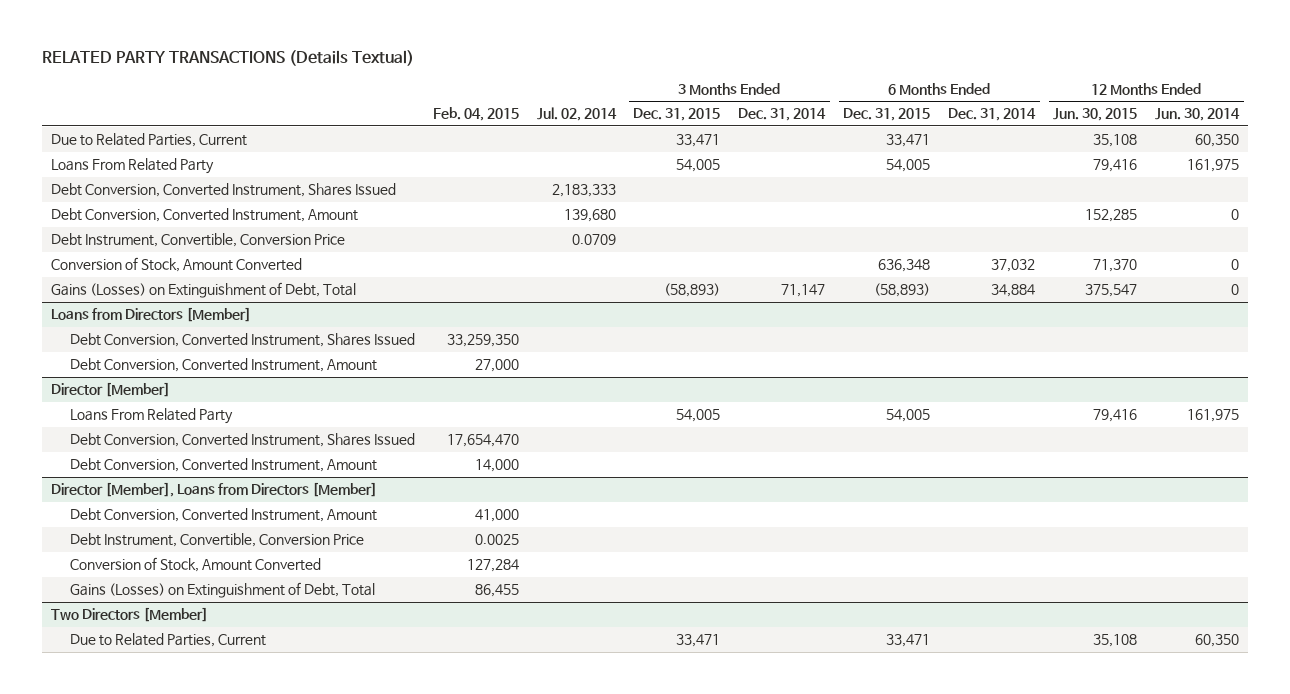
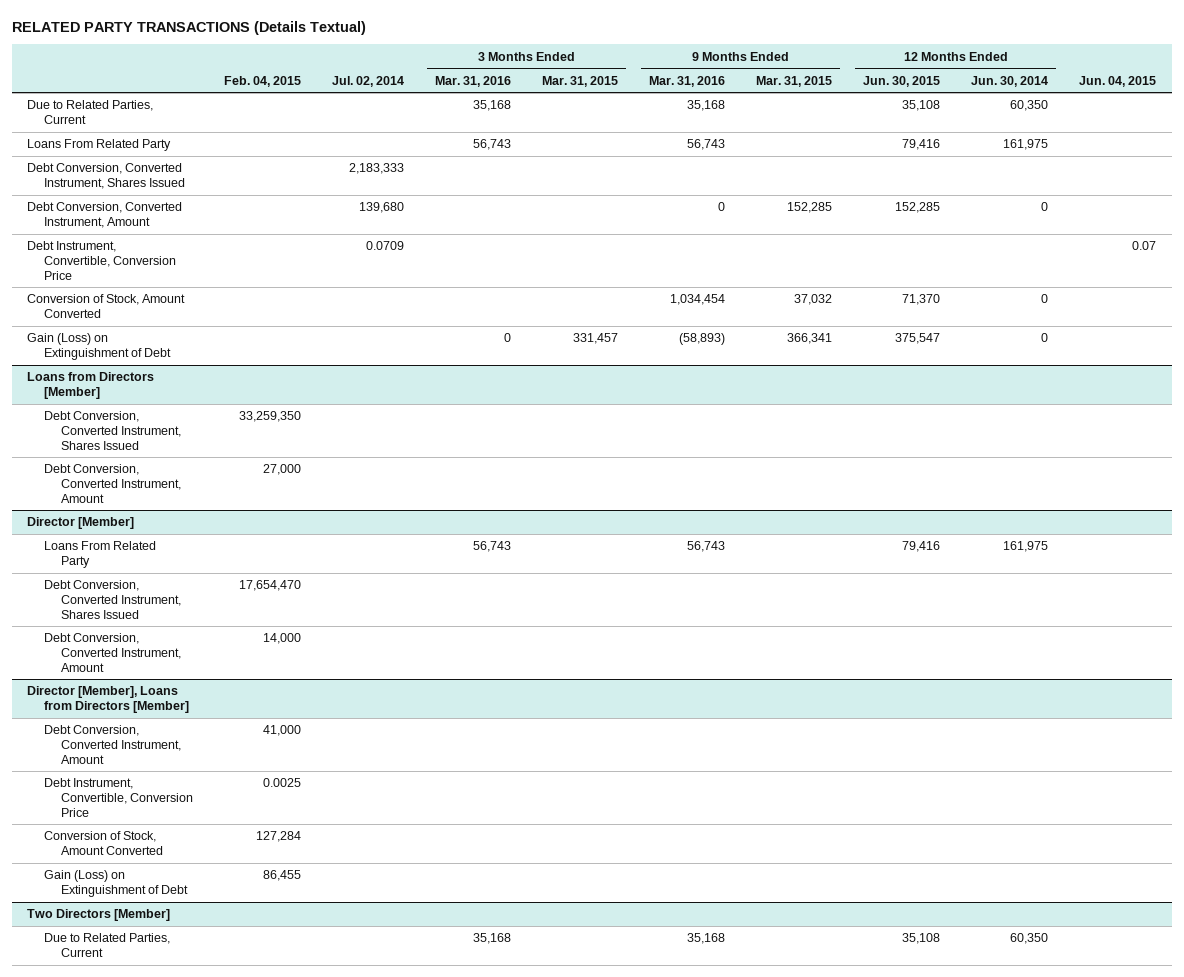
- | Feb. 04, 2015 | Jul. 02, 2014 | 3 Months Ended Dec. 31, 2015 | 3 Months Ended Dec. 31, 2014 | 6 Months Ended Dec. 31, 2015 | 6 Months Ended Dec. 31, 2014 | 12 Months Ended Jun. 30, 2015 | 12 Months Ended Jun. 30, 2014
+ | Feb. 04, 2015 | Jul. 02, 2014 | 3 Months Ended Mar. 31, 2016 | 3 Months Ended Mar. 31, 2015 | 9 Months Ended Mar. 31, 2016 | 9 Months Ended Mar. 31, 2015 | 12 Months Ended Jun. 30, 2015 | 12 Months Ended Jun. 30, 2014 | Jun. 04, 2015
- Gains (Losses) on Extinguishment of Debt, Total | | | (58,893) | 71,147 | (58,893) | 34,884 | 375,547 | 0
+ Gain (Loss) on Extinguishment of Debt | | | 0 | 331,457 | (58,893) | 366,341 | 375,547 | 0 |
@ Director [Member], Loans from Directors [Member]
- Gains (Losses) on Extinguishment of Debt, Total | 86,455 | | | | | | |
+ Gain (Loss) on Extinguishment of Debt | 86,455 | | | | | | | |

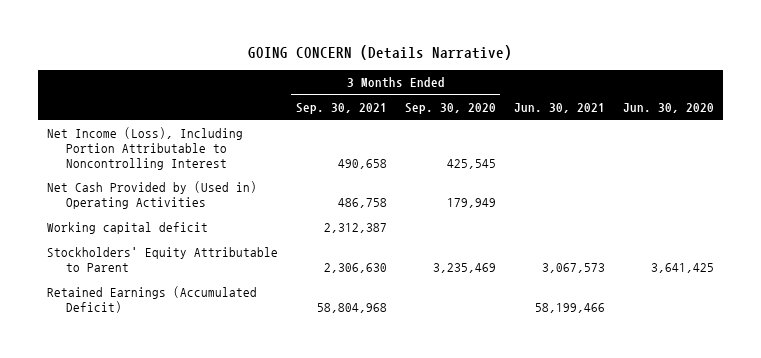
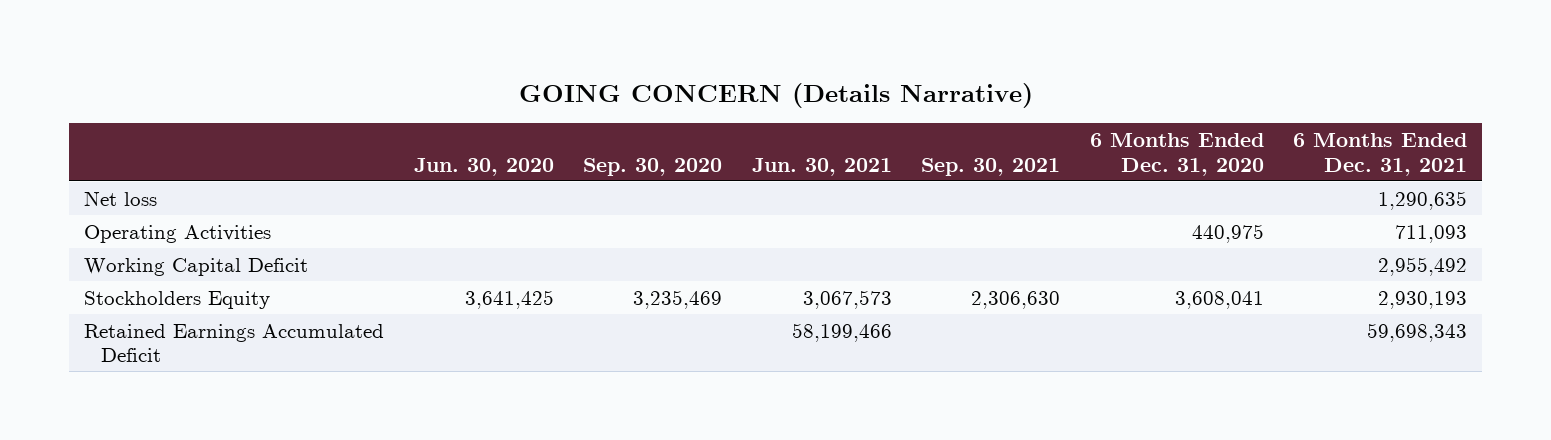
- | 3 Months Ended Sep. 30, 2021 | 3 Months Ended Sep. 30, 2020 | Jun. 30, 2021 | Jun. 30, 2020
+ | Jun. 30, 2020 | Sep. 30, 2020 | Jun. 30, 2021 | Sep. 30, 2021 | 6 Months Ended Dec. 31, 2020 | 6 Months Ended Dec. 31, 2021
- Net Income (Loss), Including Portion Attributable to Noncontrolling Interest | 490,658 | 425,545 | |
- Net Cash Provided by (Used in) Operating Activities | 486,758 | 179,949 | |
- Working capital deficit | 2,312,387 | | |
- Stockholders' Equity Attributable to Parent | 2,306,630 | 3,235,469 | 3,067,573 | 3,641,425
- Retained Earnings (Accumulated Deficit) | 58,804,968 | | 58,199,466 |
+ Net loss | | | | | | 1,290,635
+ Operating Activities | | | | | 440,975 | 711,093
+ Working Capital Deficit | | | | | | 2,955,492
+ Stockholders Equity | 3,641,425 | 3,235,469 | 3,067,573 | 2,306,630 | 3,608,041 | 2,930,193
+ Retained Earnings Accumulated Deficit | | | 58,199,466 | | | 59,698,343

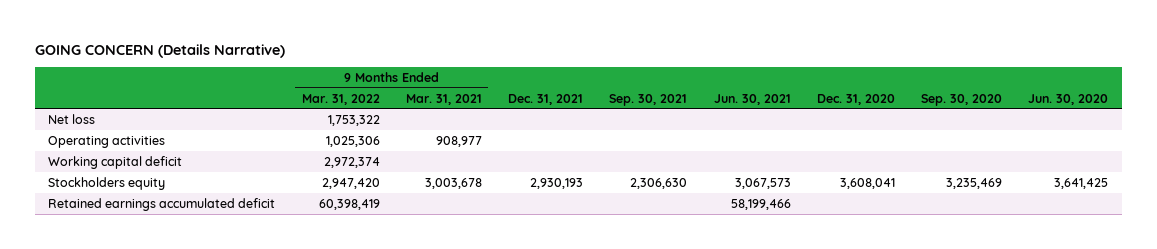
- | Jun. 30, 2020 | Sep. 30, 2020 | Jun. 30, 2021 | Sep. 30, 2021 | 6 Months Ended Dec. 31, 2020 | 6 Months Ended Dec. 31, 2021
+ | 9 Months Ended Mar. 31, 2022 | 9 Months Ended Mar. 31, 2021 | Dec. 31, 2021 | Sep. 30, 2021 | Jun. 30, 2021 | Dec. 31, 2020 | Sep. 30, 2020 | Jun. 30, 2020
- Operating Activities | | | | | 440,975 | 711,093
- Working Capital Deficit | | | | | | 2,955,492
- Stockholders Equity | 3,641,425 | 3,235,469 | 3,067,573 | 2,306,630 | 3,608,041 | 2,930,193
- Retained Earnings Accumulated Deficit | | | 58,199,466 | | | 59,698,343
+ Operating activities | 1,025,306 | 908,977 | | | | | |
+ Working capital deficit | 2,972,374 | | | | | | |
+ Stockholders equity | 2,947,420 | 3,003,678 | 2,930,193 | 2,306,630 | 3,067,573 | 3,608,041 | 3,235,469 | 3,641,425
+ Retained earnings accumulated deficit | 60,398,419 | | | | 58,199,466 | | |

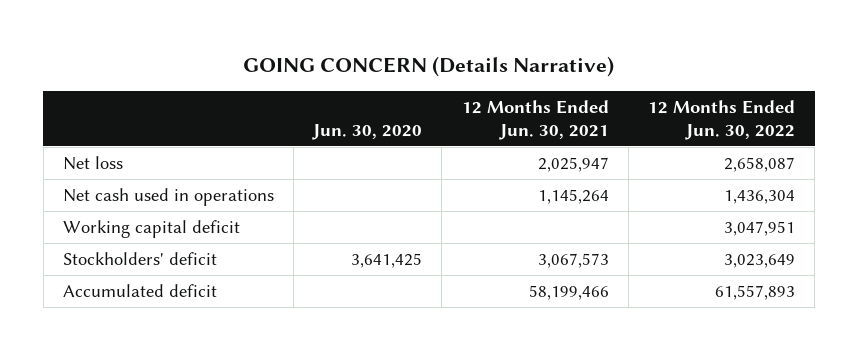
- | 9 Months Ended Mar. 31, 2022 | 9 Months Ended Mar. 31, 2021 | Dec. 31, 2021 | Sep. 30, 2021 | Jun. 30, 2021 | Dec. 31, 2020 | Sep. 30, 2020 | Jun. 30, 2020
+ | Jun. 30, 2020 | 12 Months Ended Jun. 30, 2021 | 12 Months Ended Jun. 30, 2022
- Operating activities | 1,025,306 | 908,977 | | | | | |
+ Net cash used in operations | | 1,145,264 | 1,436,304
- Stockholders equity | 2,947,420 | 3,003,678 | 2,930,193 | 2,306,630 | 3,067,573 | 3,608,041 | 3,235,469 | 3,641,425
- Retained earnings accumulated deficit | 60,398,419 | | | | 58,199,466 | | |
+ Stockholders' deficit | 3,641,425 | 3,067,573 | 3,023,649
+ Accumulated deficit | | 58,199,466 | 61,557,893

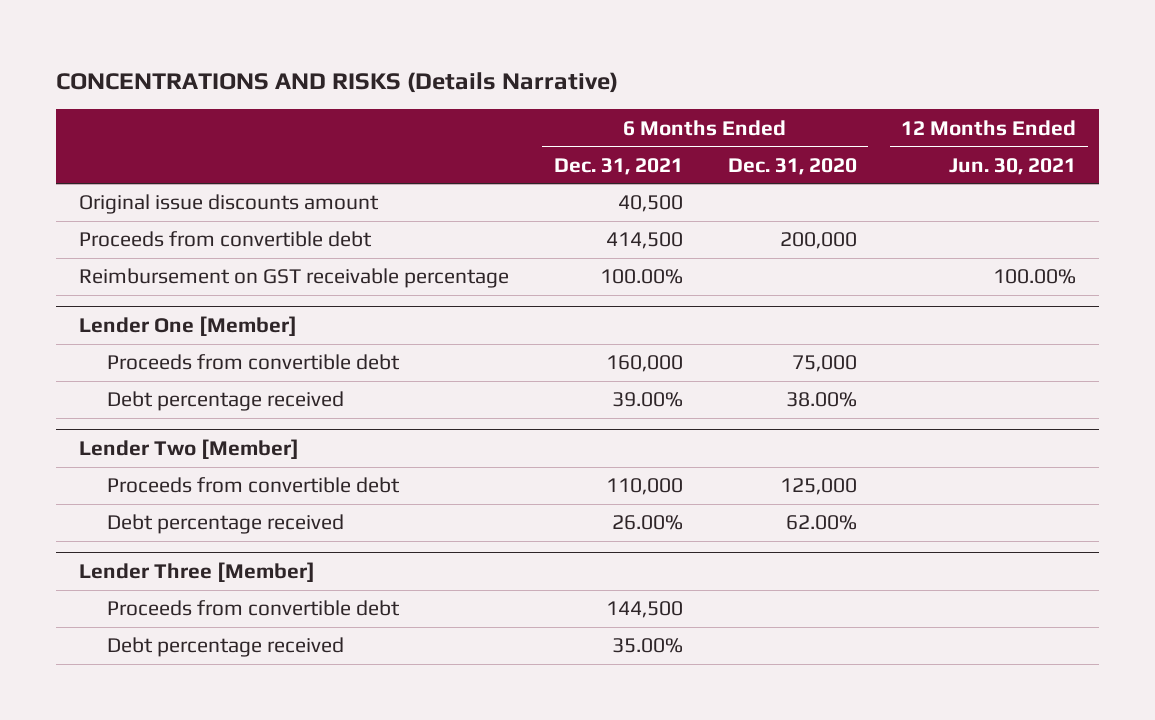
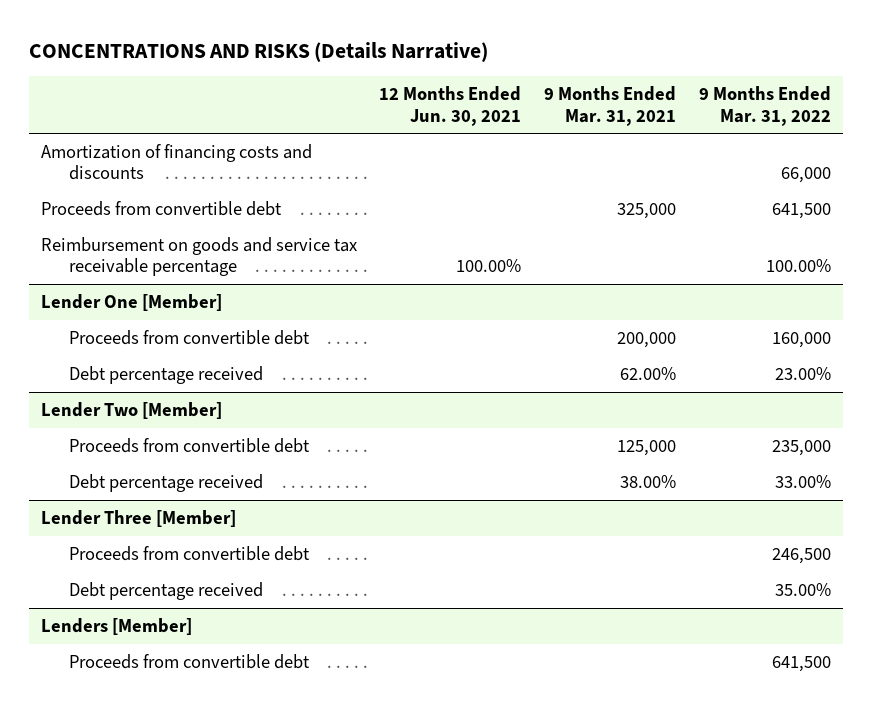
- | 6 Months Ended Dec. 31, 2021 | 6 Months Ended Dec. 31, 2020 | 12 Months Ended Jun. 30, 2021
+ | 12 Months Ended Jun. 30, 2021 | 9 Months Ended Mar. 31, 2021 | 9 Months Ended Mar. 31, 2022
- Original issue discounts amount | 40,500 | |
+ Amortization of financing costs and discounts | | | 66,000
- Reimbursement on GST receivable percentage | 100.00% | | 100.00%
+ Reimbursement on goods and service tax receivable percentage | 100.00% | | 100.00%
+ Lenders [Member]
+ Proceeds from convertible debt | | | 641,500

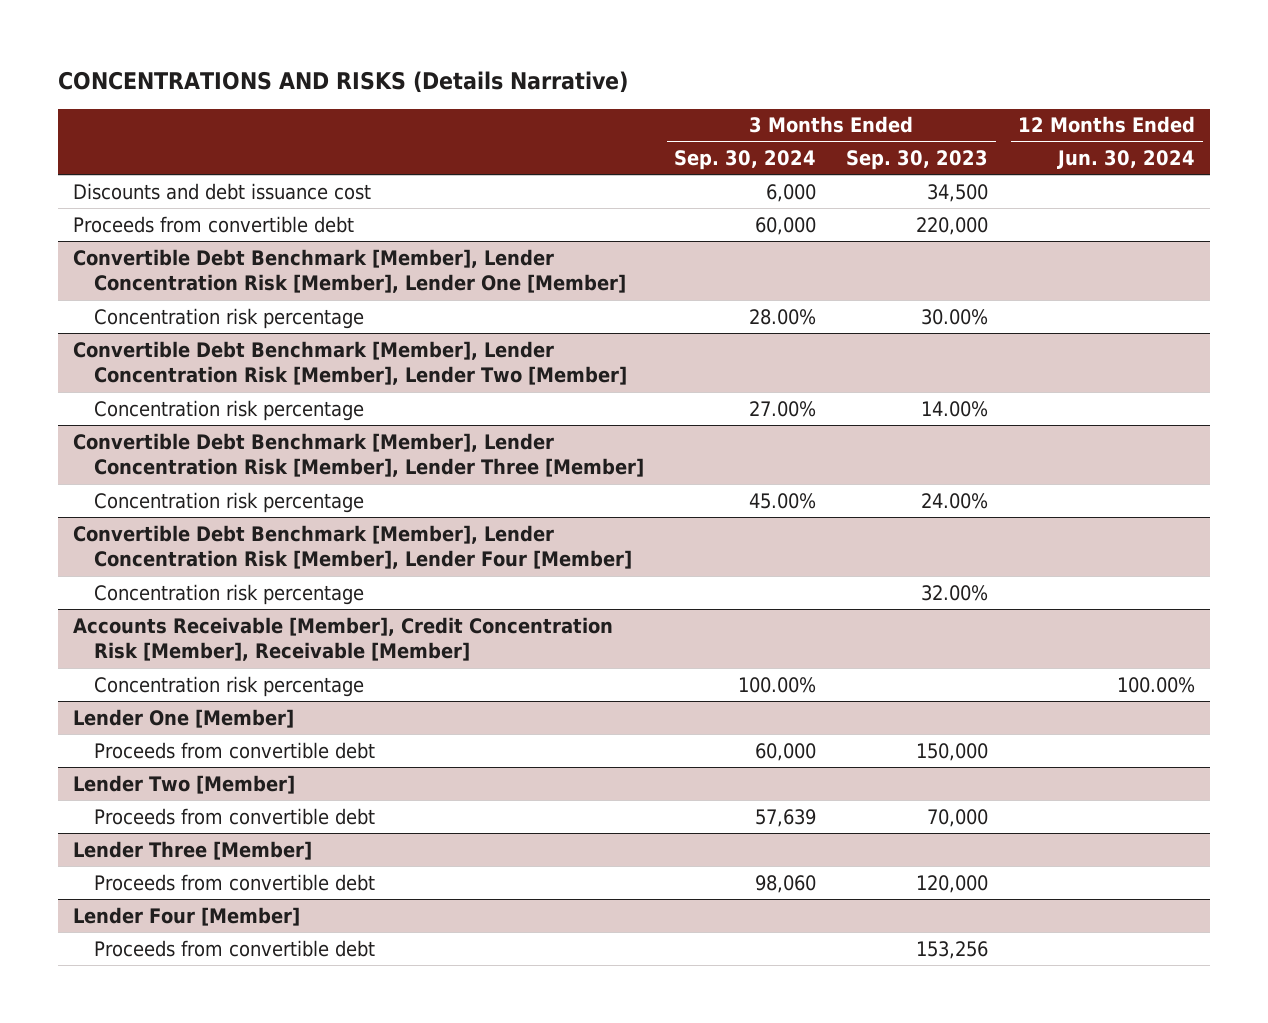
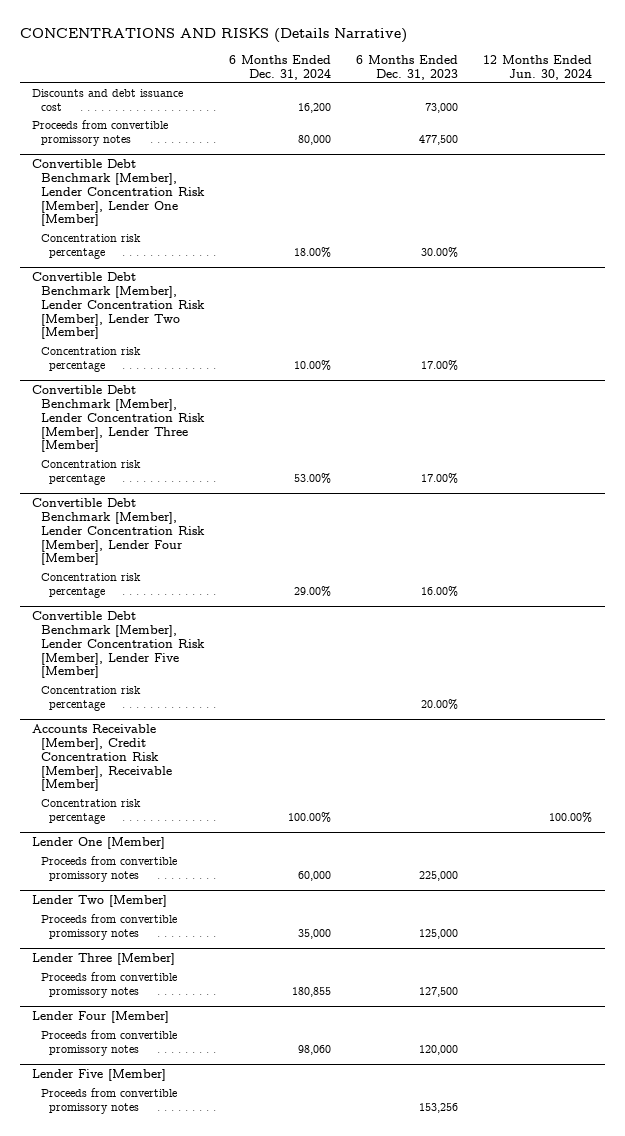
- | 3 Months Ended Sep. 30, 2024 | 3 Months Ended Sep. 30, 2023 | 12 Months Ended Jun. 30, 2024
+ | 6 Months Ended Dec. 31, 2024 | 6 Months Ended Dec. 31, 2023 | 12 Months Ended Jun. 30, 2024
- Proceeds from convertible debt | 60,000 | 220,000 |
+ Proceeds from convertible promissory notes | 80,000 | 477,500 |
+ Convertible Debt Benchmark [Member], Lender Concentration Risk [Member], Lender Five [Member]
+ Concentration risk percentage | | 20.00% |
@ Lender One [Member]
- Proceeds from convertible debt | 60,000 | 150,000 |
+ Proceeds from convertible promissory notes | 60,000 | 225,000 |
@ Lender Two [Member]
- Proceeds from convertible debt | 57,639 | 70,000 |
+ Proceeds from convertible promissory notes | 35,000 | 125,000 |
@ Lender Three [Member]
- Proceeds from convertible debt | 98,060 | 120,000 |
+ Proceeds from convertible promissory notes | 180,855 | 127,500 |
@ Lender Four [Member]
- Proceeds from convertible debt | | 153,256 |
+ Proceeds from convertible promissory notes | 98,060 | 120,000 |
+ Lender Five [Member]
+ Proceeds from convertible promissory notes | | 153,256 |

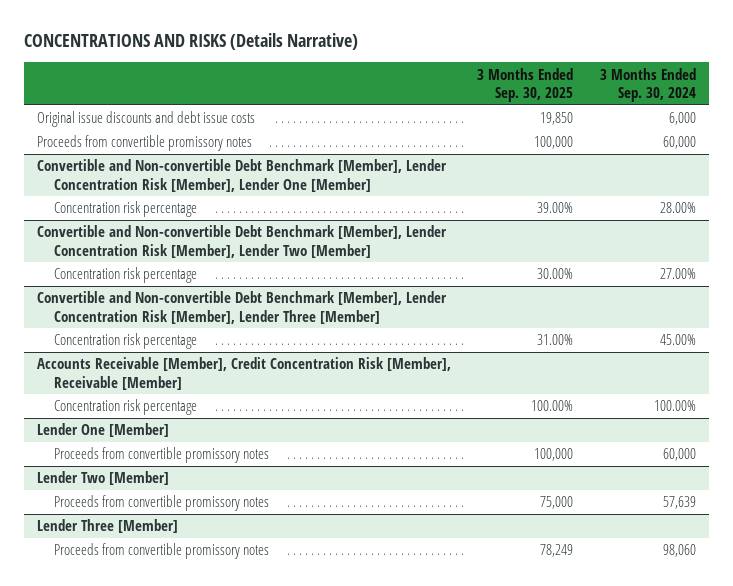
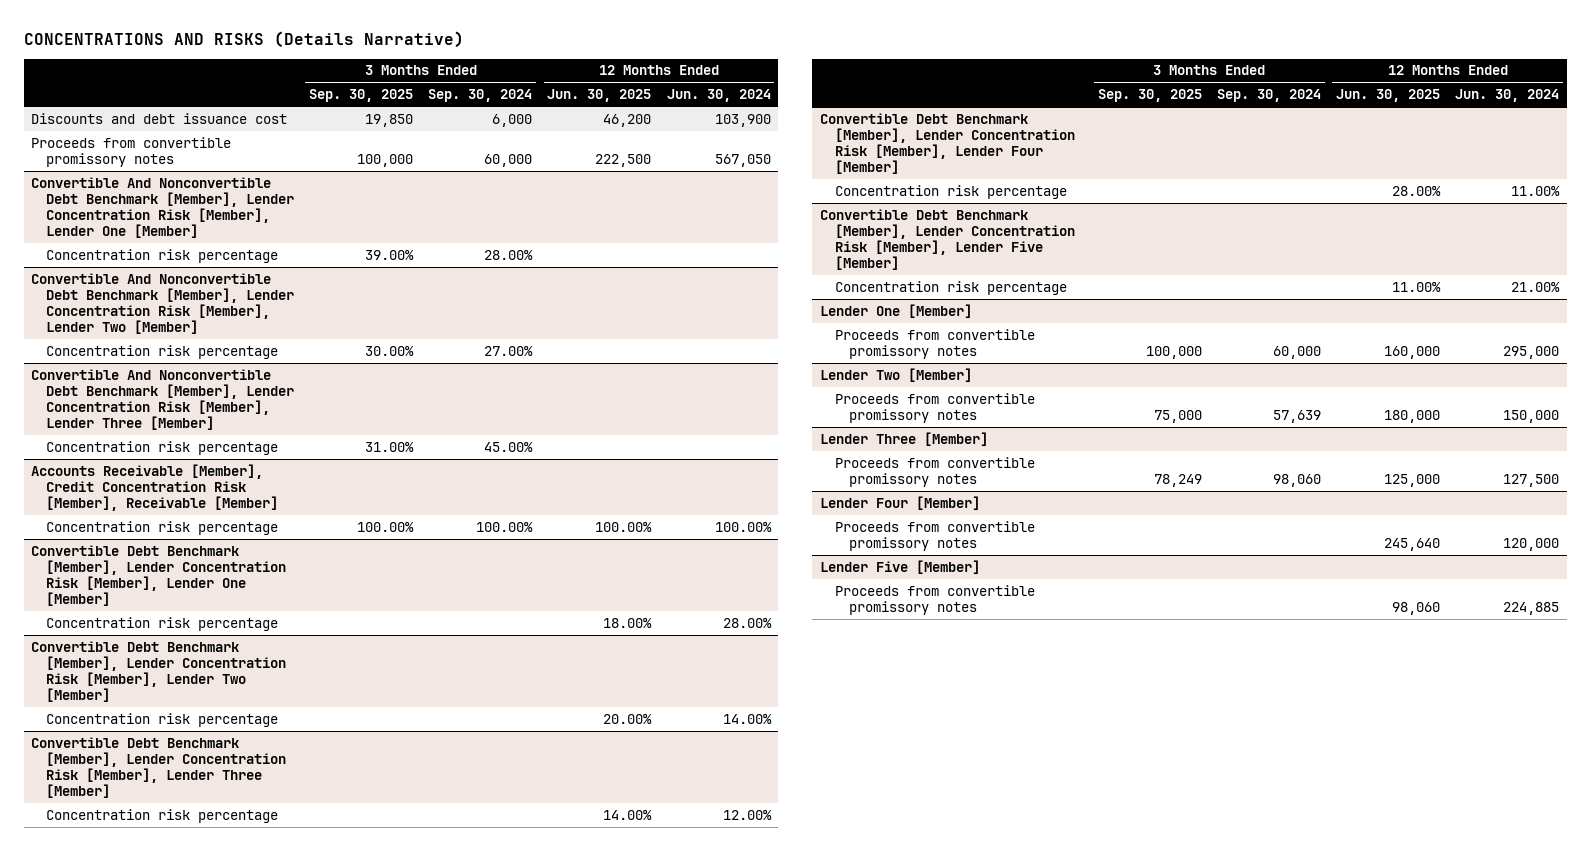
- | 3 Months Ended Sep. 30, 2025 | 3 Months Ended Sep. 30, 2024
+ | 3 Months Ended Sep. 30, 2025 | 3 Months Ended Sep. 30, 2024 | 12 Months Ended Jun. 30, 2025 | 12 Months Ended Jun. 30, 2024
- Original issue discounts and debt issue costs | 19,850 | 6,000
+ Discounts and debt issuance cost | 19,850 | 6,000 | 46,200 | 103,900
- Convertible and Non-convertible Debt Benchmark [Member], Lender Concentration Risk [Member], Lender One [Member]
+ Convertible And Nonconvertible Debt Benchmark [Member], Lender Concentration Risk [Member], Lender One [Member]
- Convertible and Non-convertible Debt Benchmark [Member], Lender Concentration Risk [Member], Lender Two [Member]
+ Convertible And Nonconvertible Debt Benchmark [Member], Lender Concentration Risk [Member], Lender Two [Member]
- Convertible and Non-convertible Debt Benchmark [Member], Lender Concentration Risk [Member], Lender Three [Member]
+ Convertible And Nonconvertible Debt Benchmark [Member], Lender Concentration Risk [Member], Lender Three [Member]
+ Convertible Debt Benchmark [Member], Lender Concentration Risk [Member], Lender One [Member]
+ Concentration risk percentage | | | 18.00% | 28.00%
+ Convertible Debt Benchmark [Member], Lender Concentration Risk [Member], Lender Two [Member]
+ Concentration risk percentage | | | 20.00% | 14.00%
+ Convertible Debt Benchmark [Member], Lender Concentration Risk [Member], Lender Three [Member]
+ Concentration risk percentage | | | 14.00% | 12.00%
+ Convertible Debt Benchmark [Member], Lender Concentration Risk [Member], Lender Four [Member]
+ Concentration risk percentage | | | 28.00% | 11.00%
+ Convertible Debt Benchmark [Member], Lender Concentration Risk [Member], Lender Five [Member]
+ Concentration risk percentage | | | 11.00% | 21.00%
+ Lender Four [Member]
+ Proceeds from convertible promissory notes | | | 245,640 | 120,000
+ Lender Five [Member]
+ Proceeds from convertible promissory notes | | | 98,060 | 224,885

